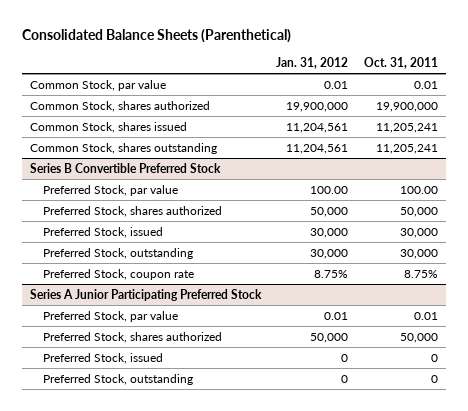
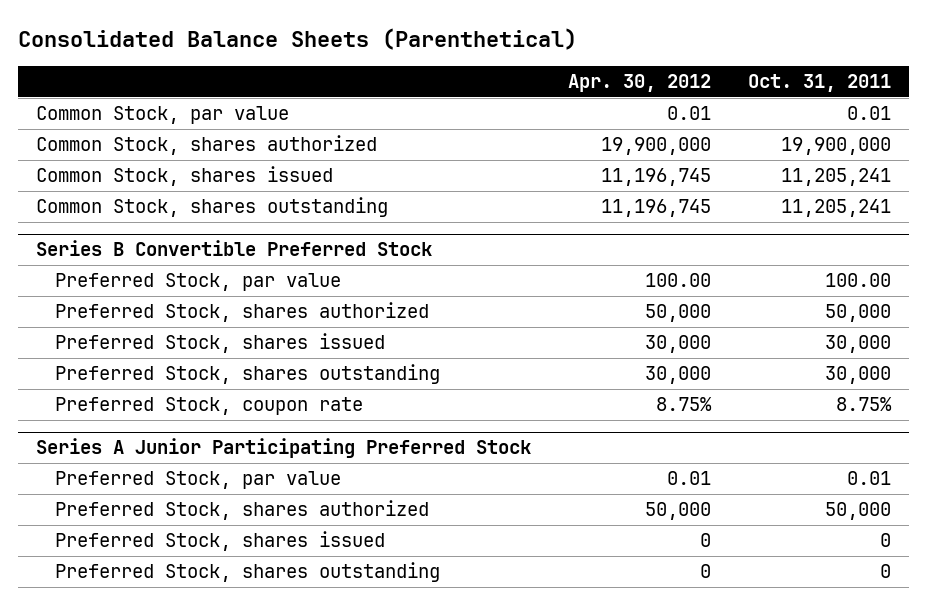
- | Jan. 31, 2012 | Oct. 31, 2011
+ | Apr. 30, 2012 | Oct. 31, 2011
@ Series B Convertible Preferred Stock
- Preferred Stock, issued | 30,000 | 30,000
- Preferred Stock, outstanding | 30,000 | 30,000
+ Preferred Stock, shares issued | 30,000 | 30,000
+ Preferred Stock, shares outstanding | 30,000 | 30,000
@ Series A Junior Participating Preferred Stock
- Preferred Stock, issued | 0 | 0
- Preferred Stock, outstanding | 0 | 0
+ Preferred Stock, shares issued | 0 | 0
+ Preferred Stock, shares outstanding | 0 | 0

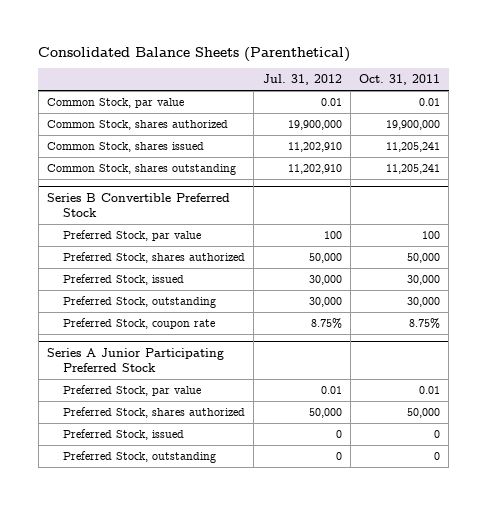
- | Apr. 30, 2012 | Oct. 31, 2011
+ | Jul. 31, 2012 | Oct. 31, 2011
@ Series B Convertible Preferred Stock
- Preferred Stock, par value | 100.00 | 100.00
+ Preferred Stock, par value | 100 | 100
- Preferred Stock, shares issued | 30,000 | 30,000
- Preferred Stock, shares outstanding | 30,000 | 30,000
+ Preferred Stock, issued | 30,000 | 30,000
+ Preferred Stock, outstanding | 30,000 | 30,000
@ Series A Junior Participating Preferred Stock
- Preferred Stock, shares issued | 0 | 0
- Preferred Stock, shares outstanding | 0 | 0
+ Preferred Stock, issued | 0 | 0
+ Preferred Stock, outstanding | 0 | 0

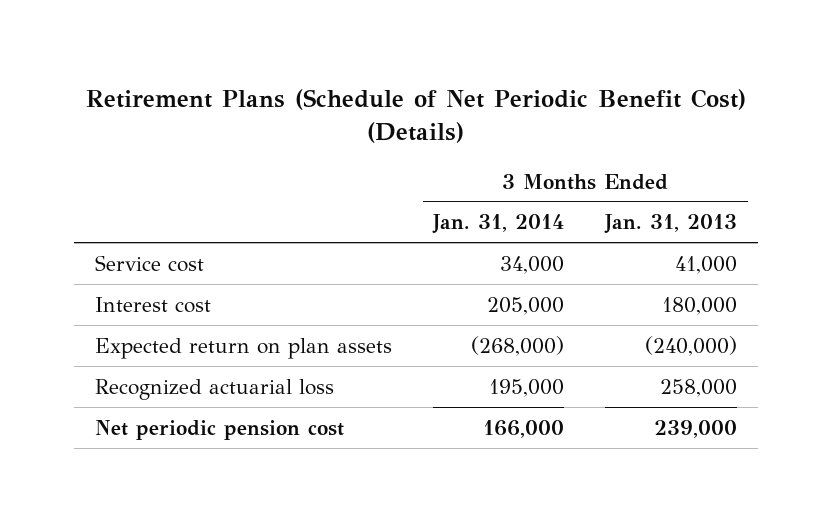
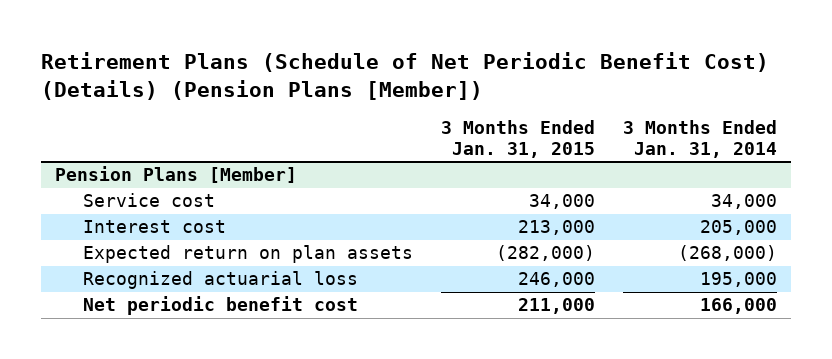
- Retirement Plans (Schedule of Net Periodic Benefit Cost) (Details)
+ Retirement Plans (Schedule of Net Periodic Benefit Cost) (Details) (Pension Plans [Member])
- | 3 Months Ended Jan. 31, 2014 | 3 Months Ended Jan. 31, 2013
+ | 3 Months Ended Jan. 31, 2015 | 3 Months Ended Jan. 31, 2014
+ Pension Plans [Member]
- Net periodic pension cost | 166,000 | 239,000
+ Net periodic benefit cost | 211,000 | 166,000

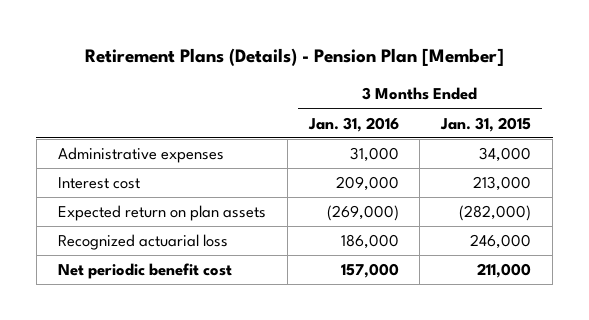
- Retirement Plans (Schedule of Net Periodic Benefit Cost) (Details) (Pension Plans [Member])
+ Retirement Plans (Details) - Pension Plan [Member]
- | 3 Months Ended Jan. 31, 2015 | 3 Months Ended Jan. 31, 2014
+ | 3 Months Ended Jan. 31, 2016 | 3 Months Ended Jan. 31, 2015
- Pension Plans [Member]
- Service cost | 34,000 | 34,000
+ Administrative expenses | 31,000 | 34,000

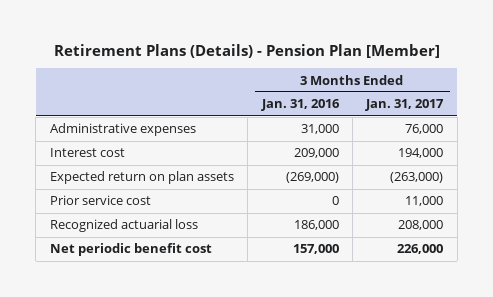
- | 3 Months Ended Jan. 31, 2016 | 3 Months Ended Jan. 31, 2015
+ | 3 Months Ended Jan. 31, 2016 | 3 Months Ended Jan. 31, 2017
+ Prior service cost | 0 | 11,000

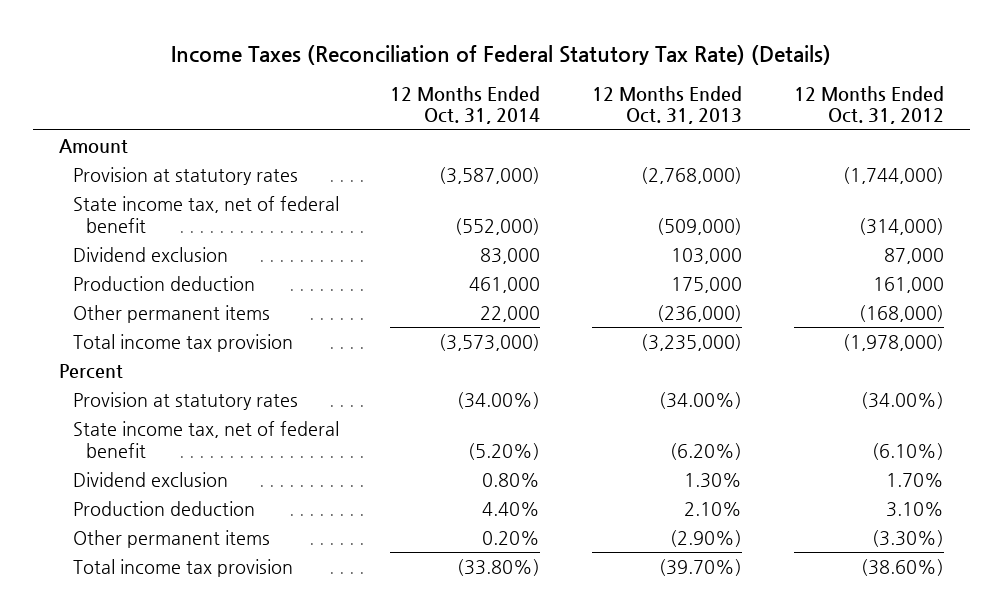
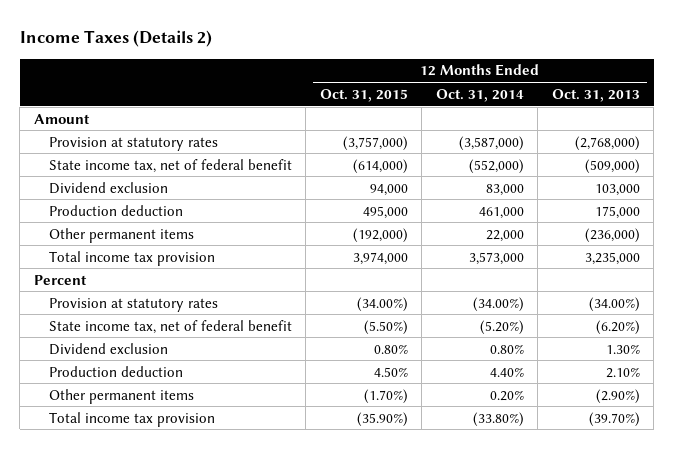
- Income Taxes (Reconciliation of Federal Statutory Tax Rate) (Details)
+ Income Taxes (Details 2)
- | 12 Months Ended Oct. 31, 2014 | 12 Months Ended Oct. 31, 2013 | 12 Months Ended Oct. 31, 2012
+ | 12 Months Ended Oct. 31, 2015 | 12 Months Ended Oct. 31, 2014 | 12 Months Ended Oct. 31, 2013
- Total income tax provision | (3,573,000) | (3,235,000) | (1,978,000)
+ Total income tax provision | 3,974,000 | 3,573,000 | 3,235,000

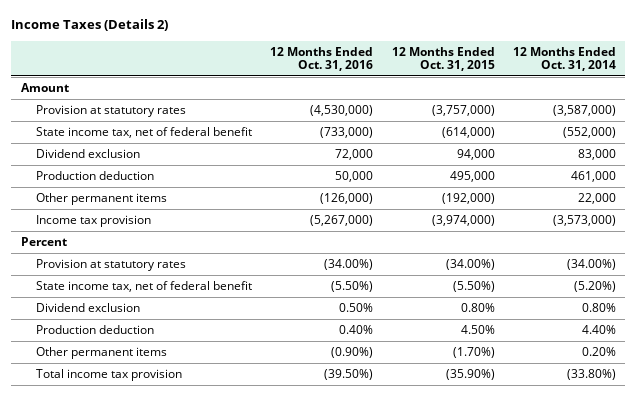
- | 12 Months Ended Oct. 31, 2015 | 12 Months Ended Oct. 31, 2014 | 12 Months Ended Oct. 31, 2013
+ | 12 Months Ended Oct. 31, 2016 | 12 Months Ended Oct. 31, 2015 | 12 Months Ended Oct. 31, 2014
- Total income tax provision | 3,974,000 | 3,573,000 | 3,235,000
+ Income tax provision | (5,267,000) | (3,974,000) | (3,573,000)

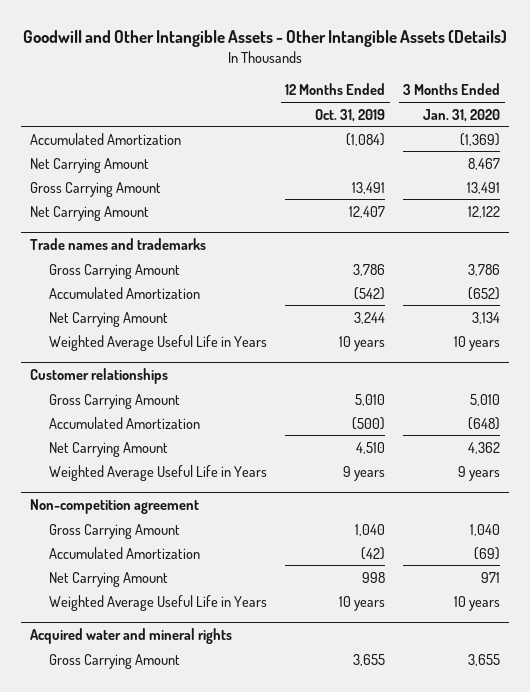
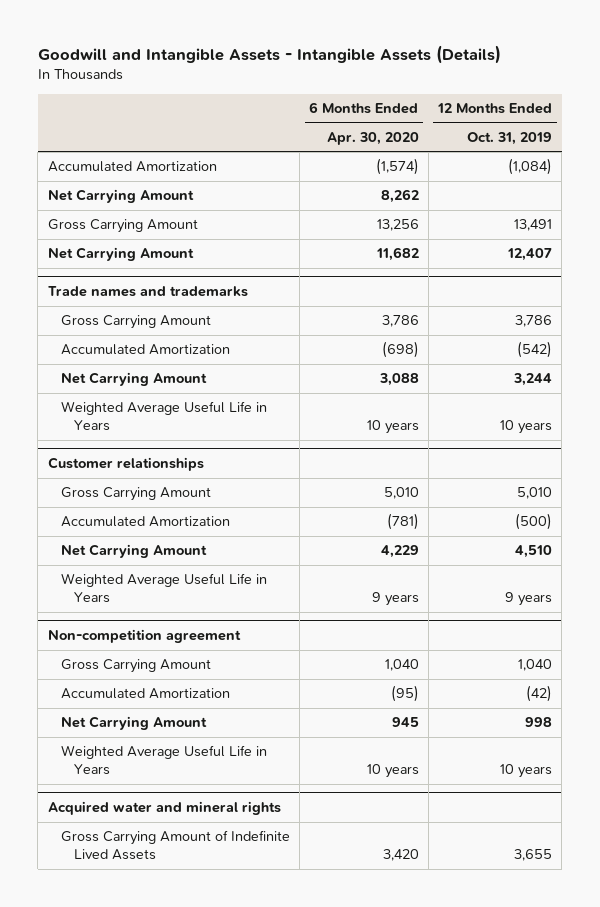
- Goodwill and Other Intangible Assets - Other Intangible Assets (Details)
+ Goodwill and Intangible Assets - Intangible Assets (Details)
- | 12 Months Ended Oct. 31, 2019 | 3 Months Ended Jan. 31, 2020
+ | 6 Months Ended Apr. 30, 2020 | 12 Months Ended Oct. 31, 2019
@ Acquired water and mineral rights
- Gross Carrying Amount | 3,655 | 3,655
+ Gross Carrying Amount of Indefinite Lived Assets | 3,420 | 3,655

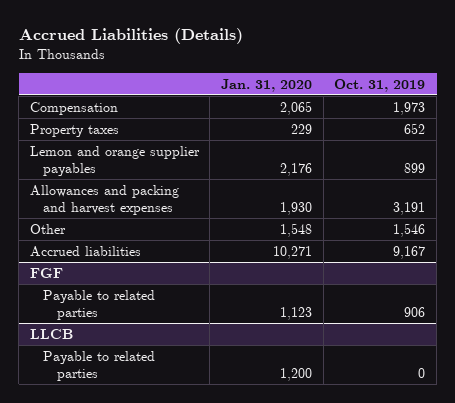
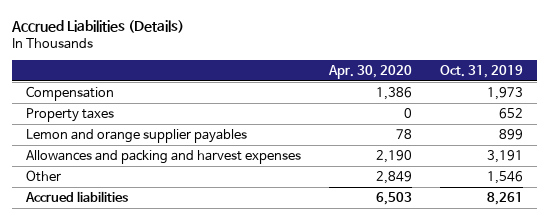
- | Jan. 31, 2020 | Oct. 31, 2019
+ | Apr. 30, 2020 | Oct. 31, 2019
- Accrued liabilities | 10,271 | 9,167
- FGF
- Payable to related parties | 1,123 | 906
- LLCB
- Payable to related parties | 1,200 | 0
+ Accrued liabilities | 6,503 | 8,261

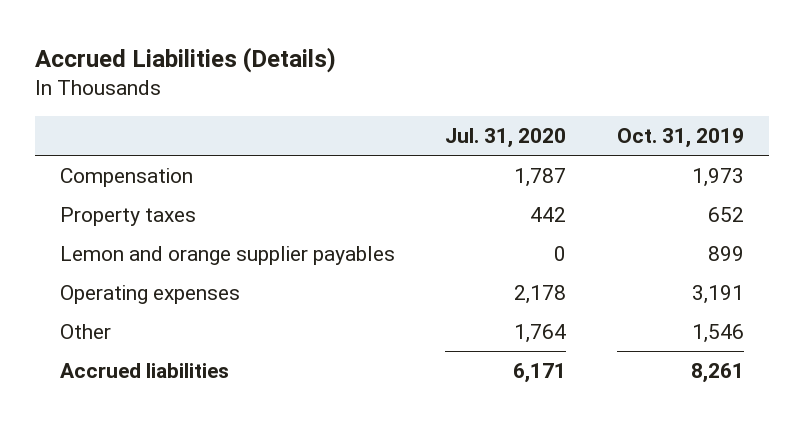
- | Apr. 30, 2020 | Oct. 31, 2019
+ | Jul. 31, 2020 | Oct. 31, 2019
- Allowances and packing and harvest expenses | 2,190 | 3,191
+ Operating expenses | 2,178 | 3,191

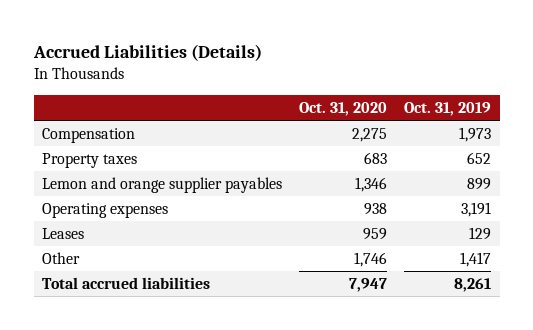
- | Jul. 31, 2020 | Oct. 31, 2019
+ | Oct. 31, 2020 | Oct. 31, 2019
- Other | 1,764 | 1,546
- Accrued liabilities | 6,171 | 8,261
+ Leases | 959 | 129
+ Other | 1,746 | 1,417
+ Total accrued liabilities | 7,947 | 8,261

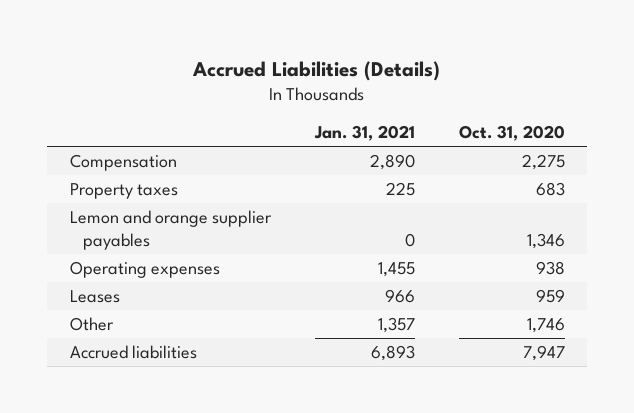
- | Oct. 31, 2020 | Oct. 31, 2019
+ | Jan. 31, 2021 | Oct. 31, 2020
- Total accrued liabilities | 7,947 | 8,261
+ Accrued liabilities | 6,893 | 7,947

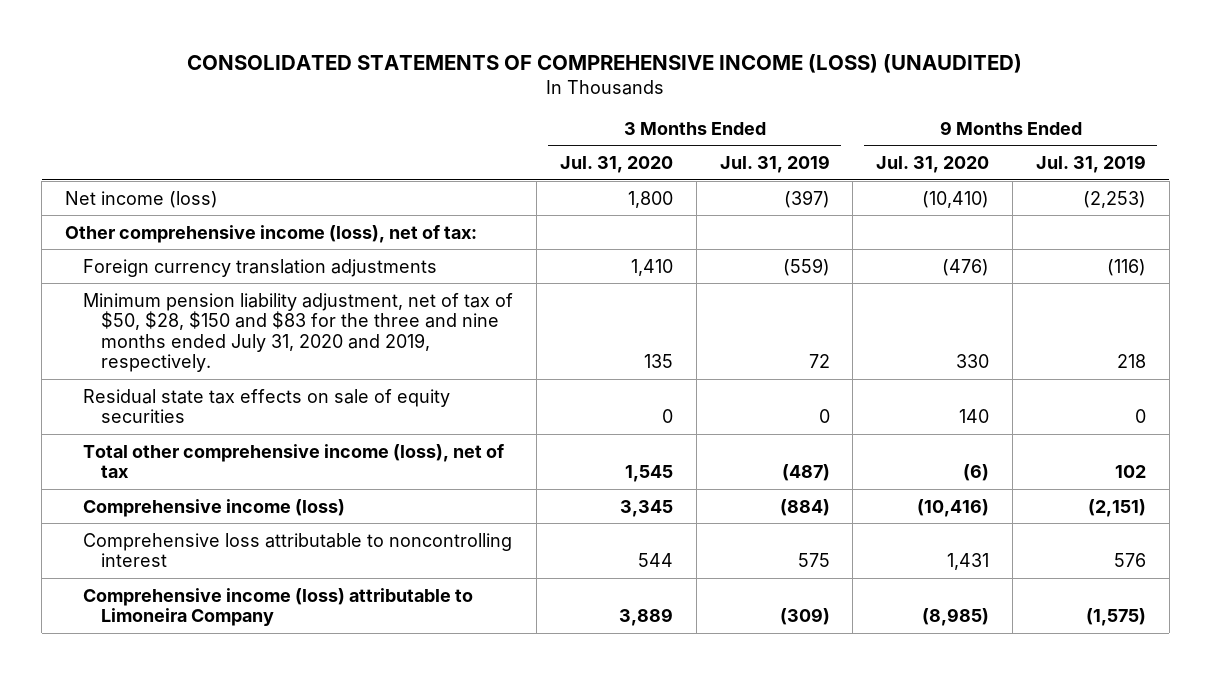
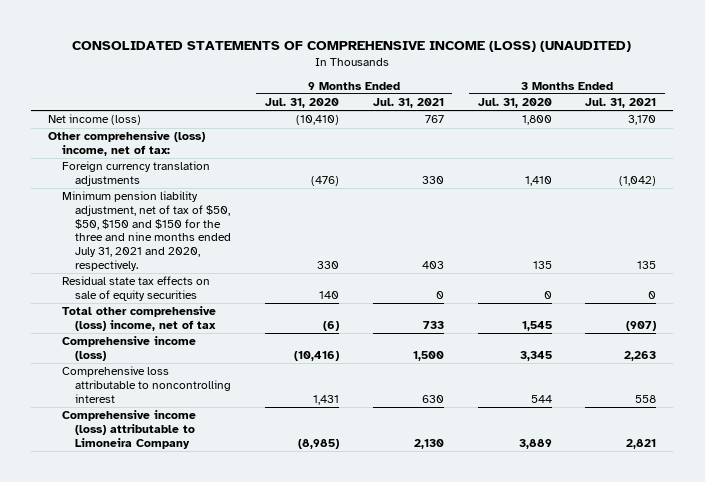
- | 3 Months Ended Jul. 31, 2020 | 3 Months Ended Jul. 31, 2019 | 9 Months Ended Jul. 31, 2020 | 9 Months Ended Jul. 31, 2019
+ | 9 Months Ended Jul. 31, 2020 | 9 Months Ended Jul. 31, 2021 | 3 Months Ended Jul. 31, 2020 | 3 Months Ended Jul. 31, 2021
- Other comprehensive income (loss), net of tax:
+ Other comprehensive (loss) income, net of tax:
- Minimum pension liability adjustment, net of tax of $50, $28, $150 and $83 for the three and nine months ended July 31, 2020 and 2019, respectively. | 135 | 72 | 330 | 218
+ Minimum pension liability adjustment, net of tax of $50, $50, $150 and $150 for the three and nine months ended July 31, 2021 and 2020, respectively. | 330 | 403 | 135 | 135
- Total other comprehensive income (loss), net of tax | 1,545 | (487) | (6) | 102
+ Total other comprehensive (loss) income, net of tax | (6) | 733 | 1,545 | (907)

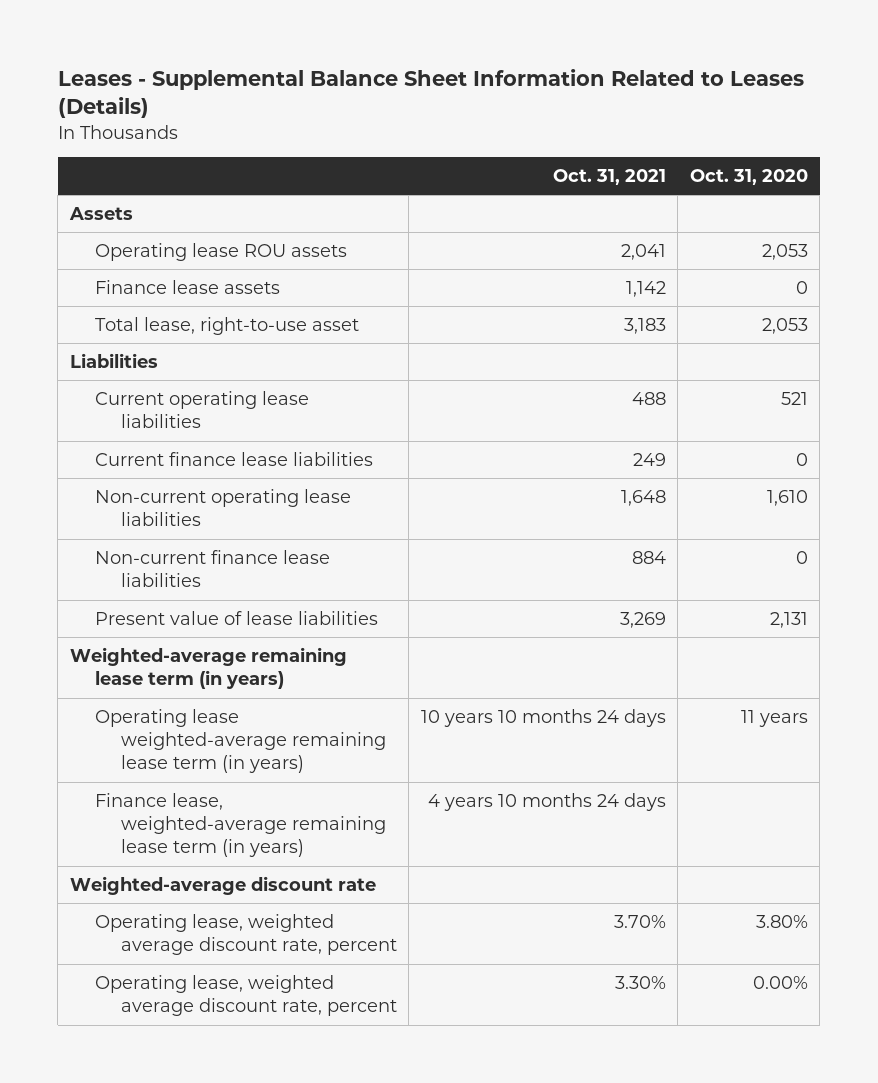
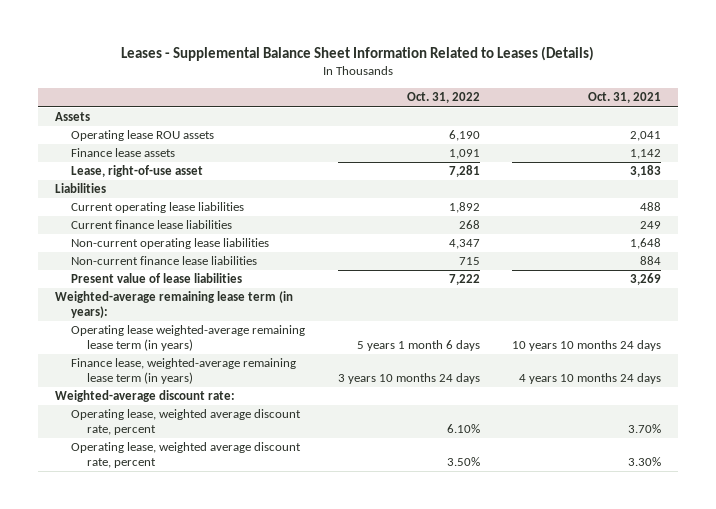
- | Oct. 31, 2021 | Oct. 31, 2020
+ | Oct. 31, 2022 | Oct. 31, 2021
- Total lease, right-to-use asset | 3,183 | 2,053
+ Lease, right-of-use asset | 7,281 | 3,183
- Weighted-average remaining lease term (in years)
+ Weighted-average remaining lease term (in years):
- Weighted-average discount rate
+ Weighted-average discount rate:

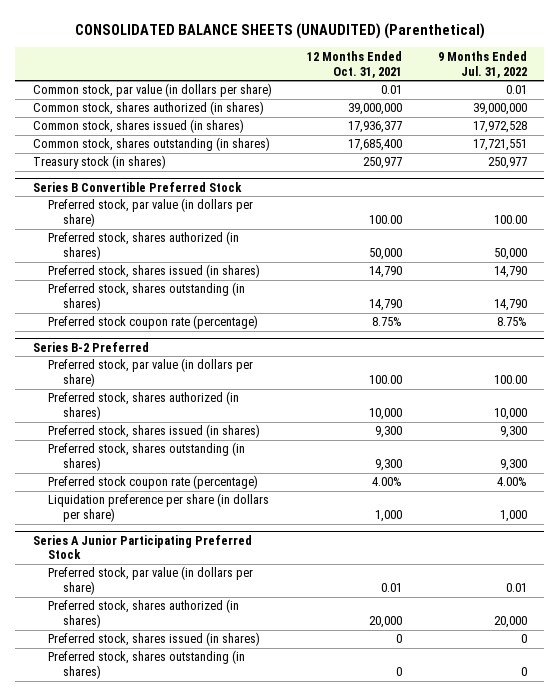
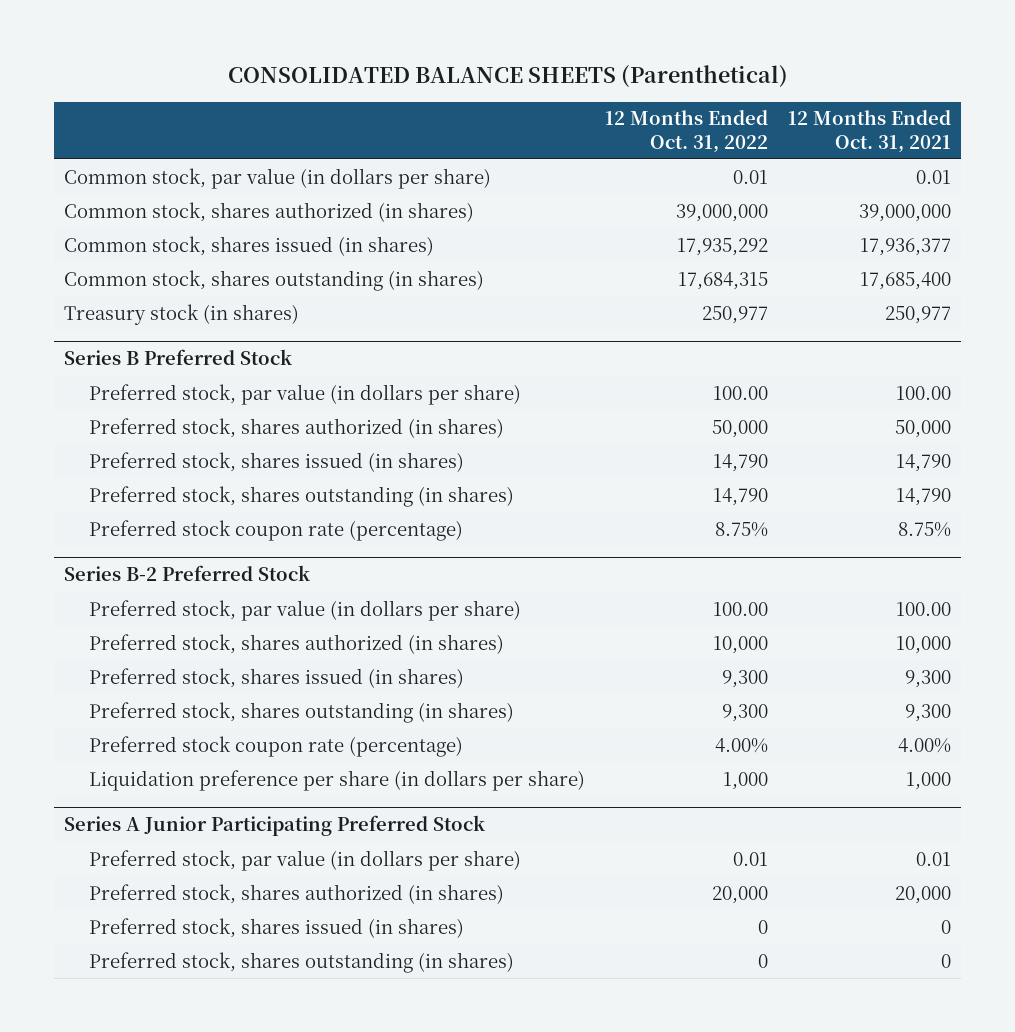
- CONSOLIDATED BALANCE SHEETS (UNAUDITED) (Parenthetical)
+ CONSOLIDATED BALANCE SHEETS (Parenthetical)
- | 12 Months Ended Oct. 31, 2021 | 9 Months Ended Jul. 31, 2022
+ | 12 Months Ended Oct. 31, 2022 | 12 Months Ended Oct. 31, 2021
- Series B Convertible Preferred Stock
+ Series B Preferred Stock
- Series B-2 Preferred
+ Series B-2 Preferred Stock

